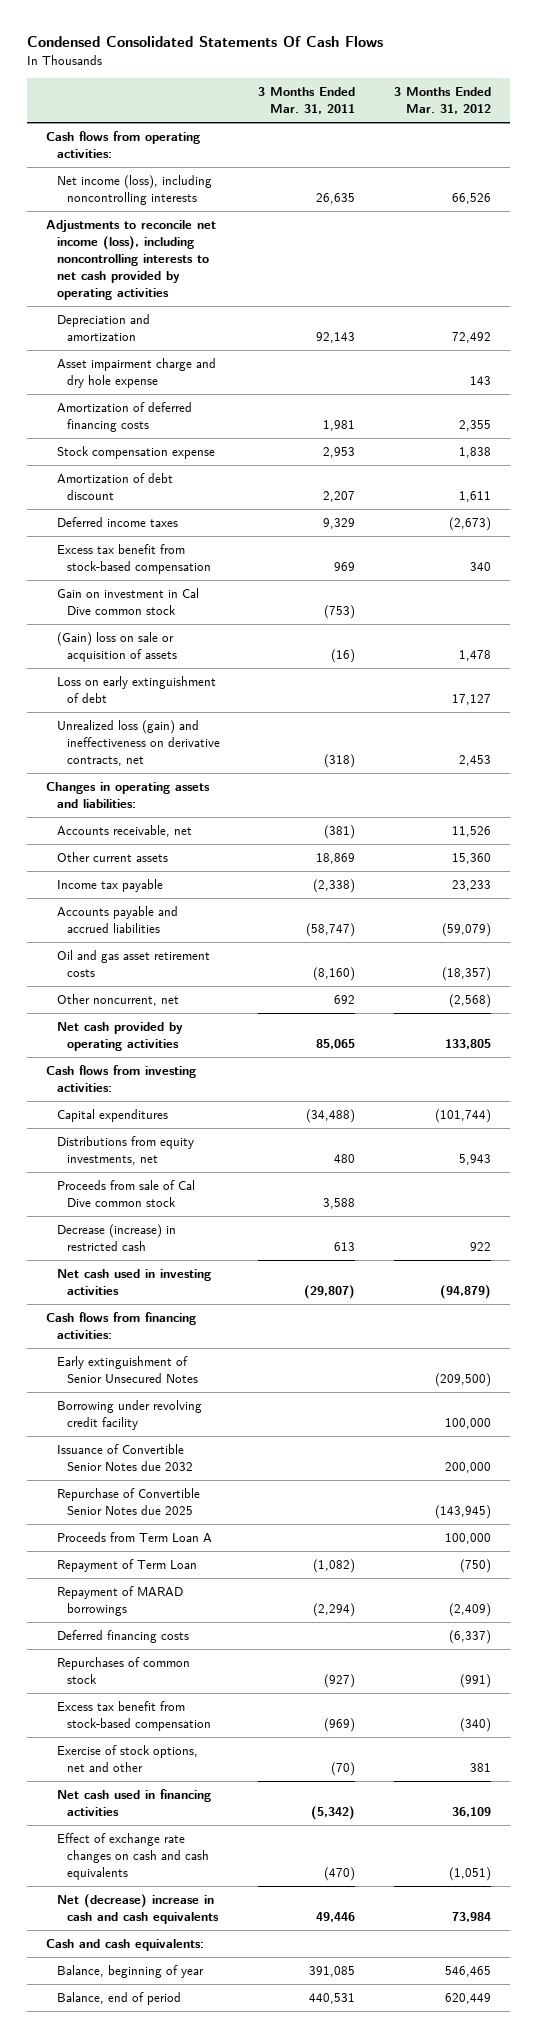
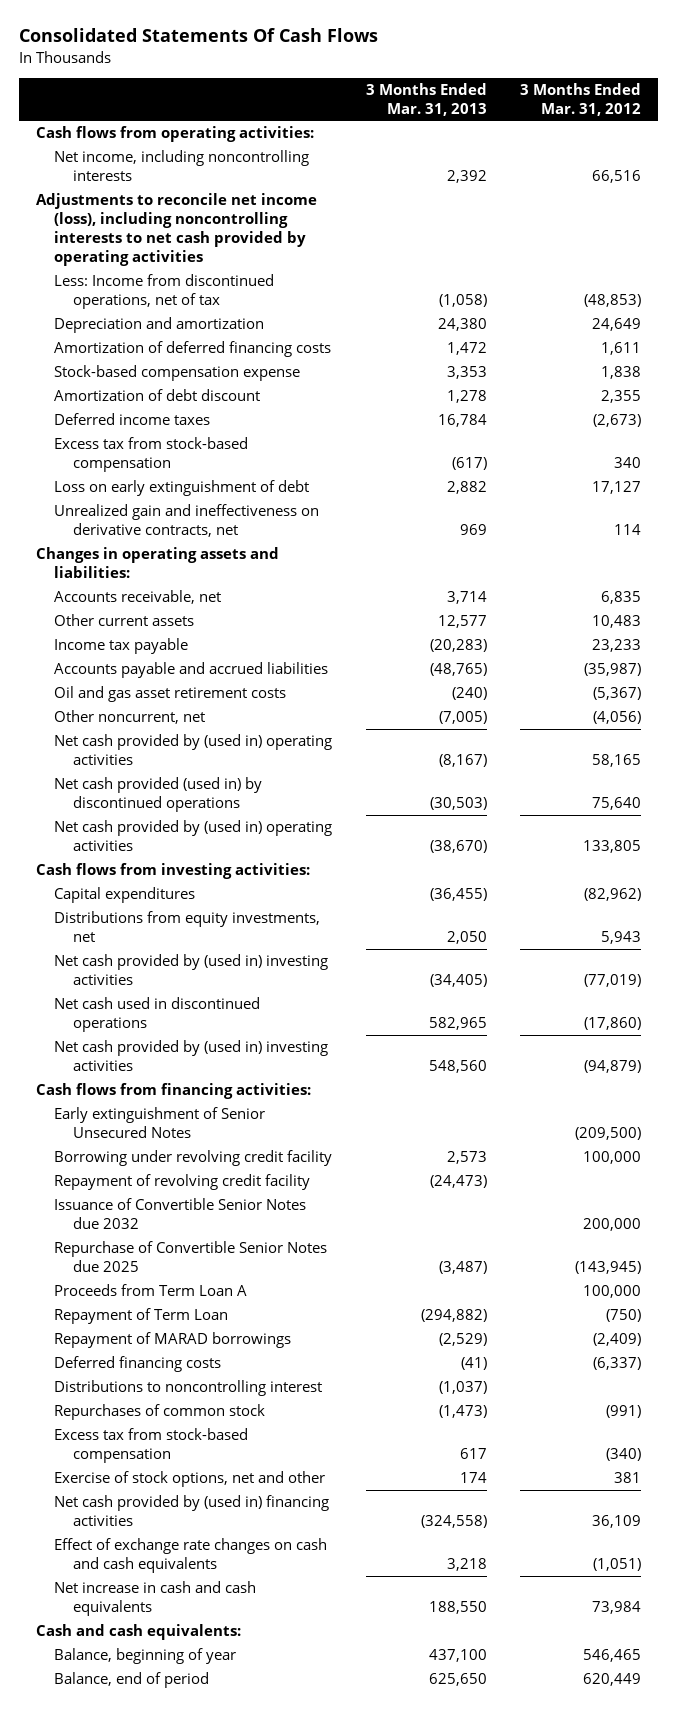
- Condensed Consolidated Statements Of Cash Flows
+ Consolidated Statements Of Cash Flows
- | 3 Months Ended Mar. 31, 2011 | 3 Months Ended Mar. 31, 2012
+ | 3 Months Ended Mar. 31, 2013 | 3 Months Ended Mar. 31, 2012
- Net income (loss), including noncontrolling interests | 26,635 | 66,526
+ Net income, including noncontrolling interests | 2,392 | 66,516
- Depreciation and amortization | 92,143 | 72,492
- Asset impairment charge and dry hole expense | | 143
- Amortization of deferred financing costs | 1,981 | 2,355
- Stock compensation expense | 2,953 | 1,838
- Amortization of debt discount | 2,207 | 1,611
+ Less: Income from discontinued operations, net of tax | (1,058) | (48,853)
+ Depreciation and amortization | 24,380 | 24,649
+ Amortization of deferred financing costs | 1,472 | 1,611
+ Stock-based compensation expense | 3,353 | 1,838
+ Amortization of debt discount | 1,278 | 2,355
- Excess tax benefit from stock-based compensation | 969 | 340
- Gain on investment in Cal Dive common stock | (753) |
- (Gain) loss on sale or acquisition of assets | (16) | 1,478
+ Excess tax from stock-based compensation | (617) | 340
- Unrealized loss (gain) and ineffectiveness on derivative contracts, net | (318) | 2,453
+ Unrealized gain and ineffectiveness on derivative contracts, net | 969 | 114
- Accounts receivable, net | (381) | 11,526
- Other current assets | 18,869 | 15,360
+ Accounts receivable, net | 3,714 | 6,835
+ Other current assets | 12,577 | 10,483
- Accounts payable and accrued liabilities | (58,747) | (59,079)
- Oil and gas asset retirement costs | (8,160) | (18,357)
- Other noncurrent, net | 692 | (2,568)
- Net cash provided by operating activities | 85,065 | 133,805
+ Accounts payable and accrued liabilities | (48,765) | (35,987)
+ Oil and gas asset retirement costs | (240) | (5,367)
+ Other noncurrent, net | (7,005) | (4,056)
+ Net cash provided by (used in) operating activities | (8,167) | 58,165
+ Net cash provided (used in) by discontinued operations | (30,503) | 75,640
+ Net cash provided by (used in) operating activities | (38,670) | 133,805
- Capital expenditures | (34,488) | (101,744)
+ Capital expenditures | (36,455) | (82,962)
- Proceeds from sale of Cal Dive common stock | 3,588 |
- Decrease (increase) in restricted cash | 613 | 922
- Net cash used in investing activities | (29,807) | (94,879)
+ Net cash provided by (used in) investing activities | (34,405) | (77,019)
+ Net cash used in discontinued operations | 582,965 | (17,860)
+ Net cash provided by (used in) investing activities | 548,560 | (94,879)
+ Repayment of revolving credit facility | (24,473) |
+ Distributions to noncontrolling interest | (1,037) |
- Excess tax benefit from stock-based compensation | (969) | (340)
+ Excess tax from stock-based compensation | 617 | (340)
- Net cash used in financing activities | (5,342) | 36,109
+ Net cash provided by (used in) financing activities | (324,558) | 36,109
- Net (decrease) increase in cash and cash equivalents | 49,446 | 73,984
+ Net increase in cash and cash equivalents | 188,550 | 73,984

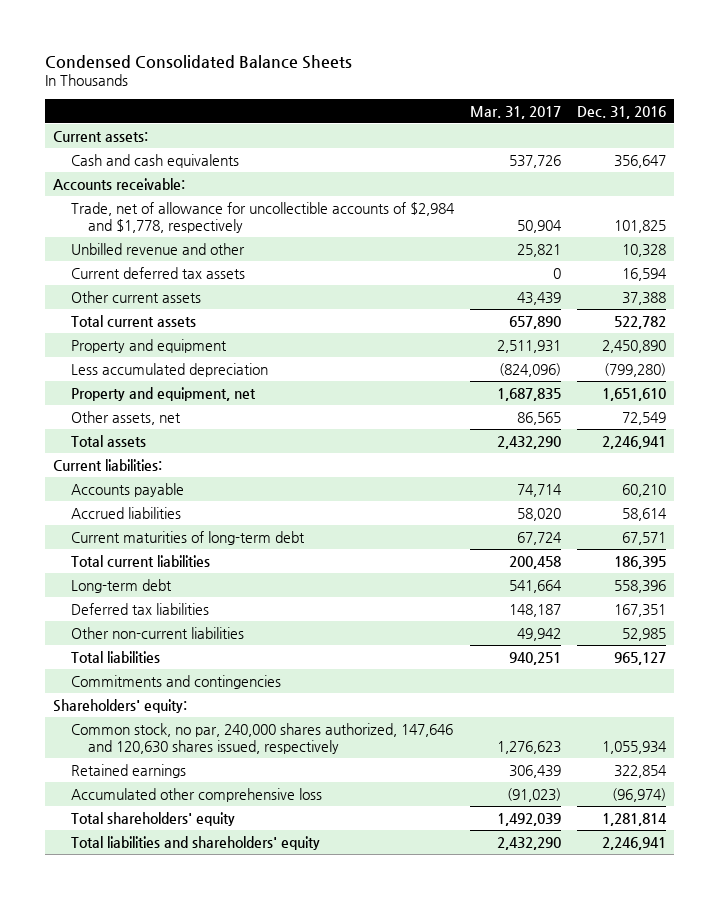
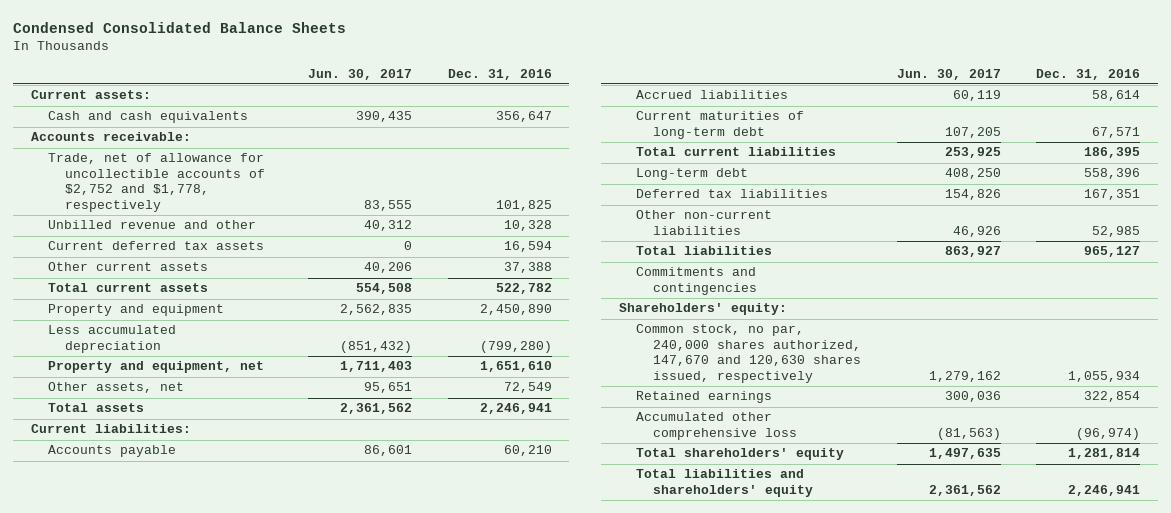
- | Mar. 31, 2017 | Dec. 31, 2016
+ | Jun. 30, 2017 | Dec. 31, 2016
- Trade, net of allowance for uncollectible accounts of $2,984 and $1,778, respectively | 50,904 | 101,825
+ Trade, net of allowance for uncollectible accounts of $2,752 and $1,778, respectively | 83,555 | 101,825
- Common stock, no par, 240,000 shares authorized, 147,646 and 120,630 shares issued, respectively | 1,276,623 | 1,055,934
+ Common stock, no par, 240,000 shares authorized, 147,670 and 120,630 shares issued, respectively | 1,279,162 | 1,055,934

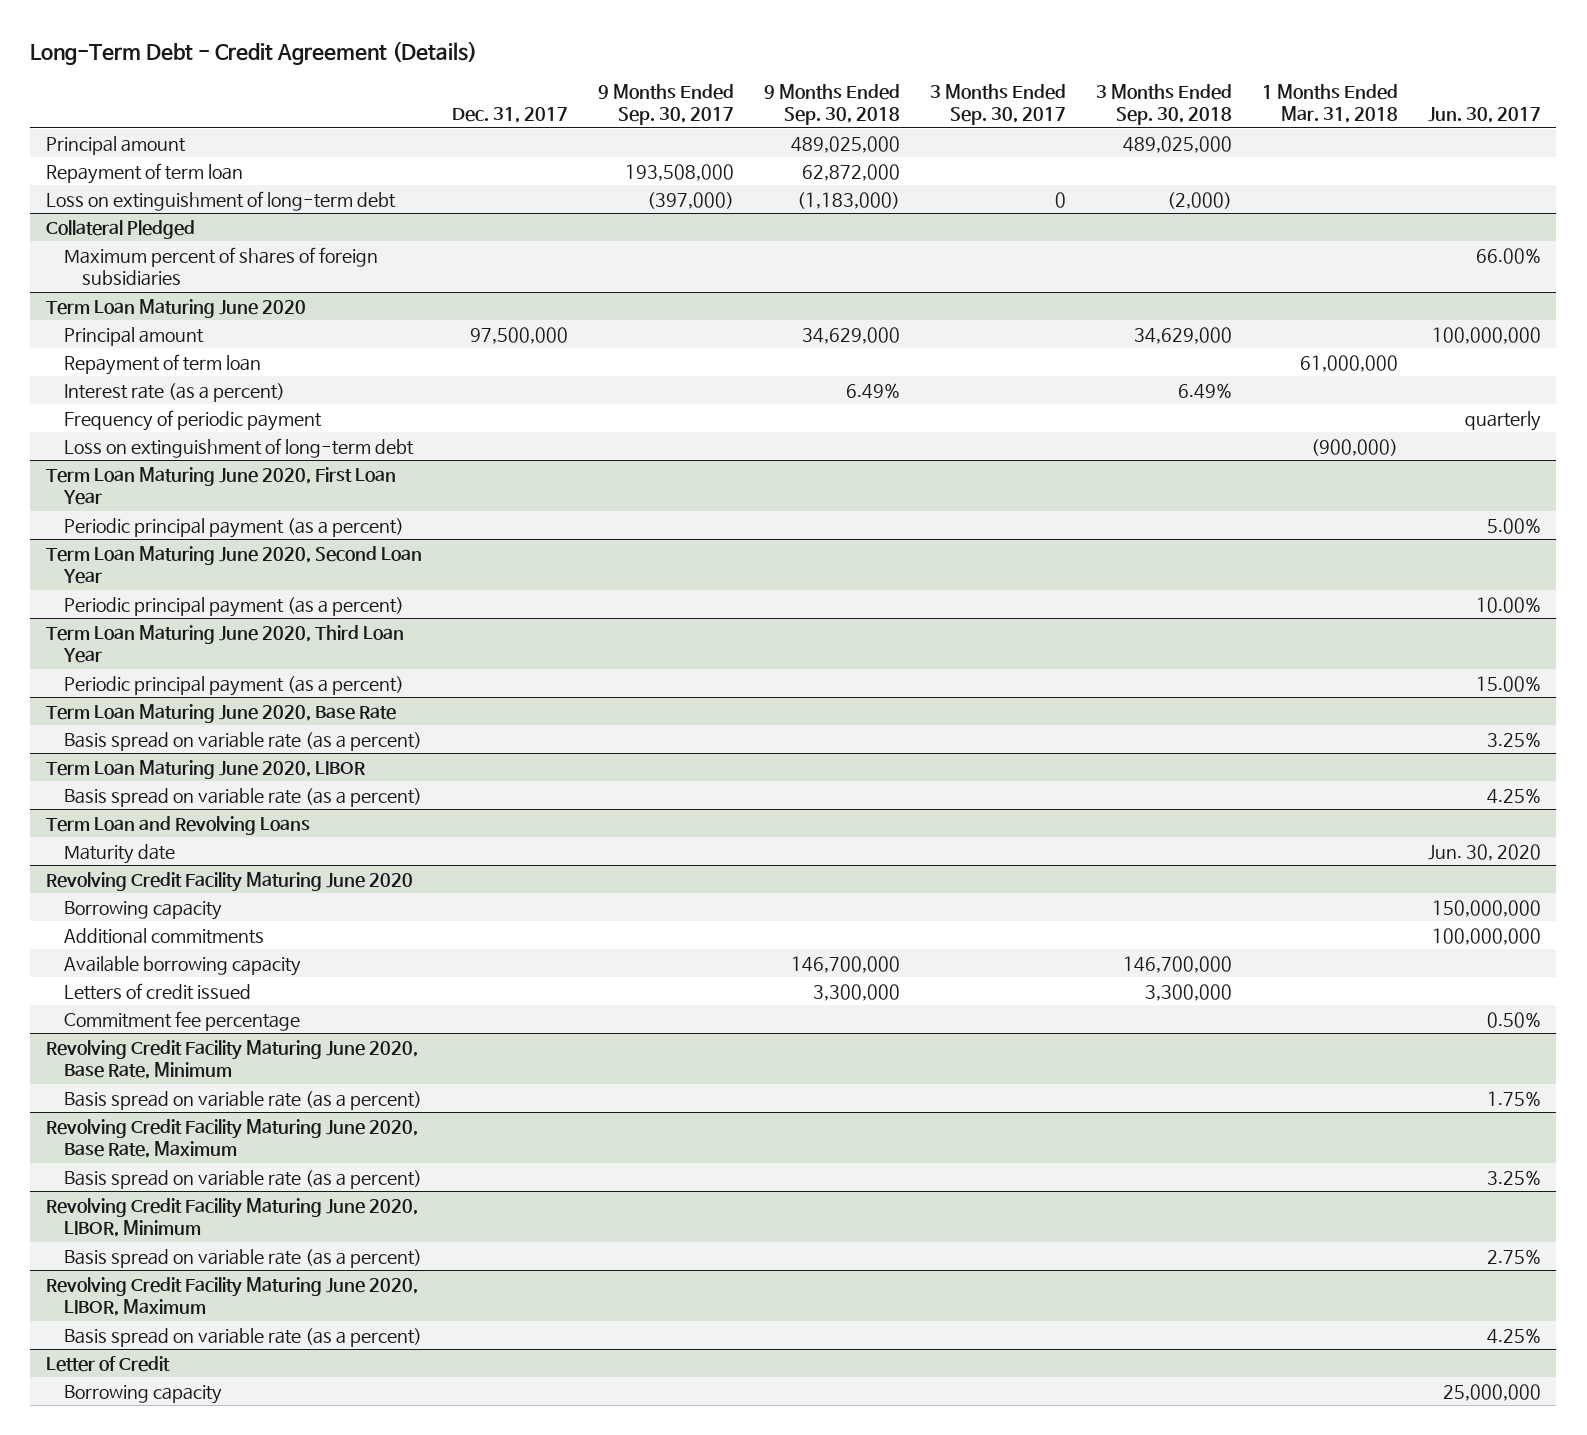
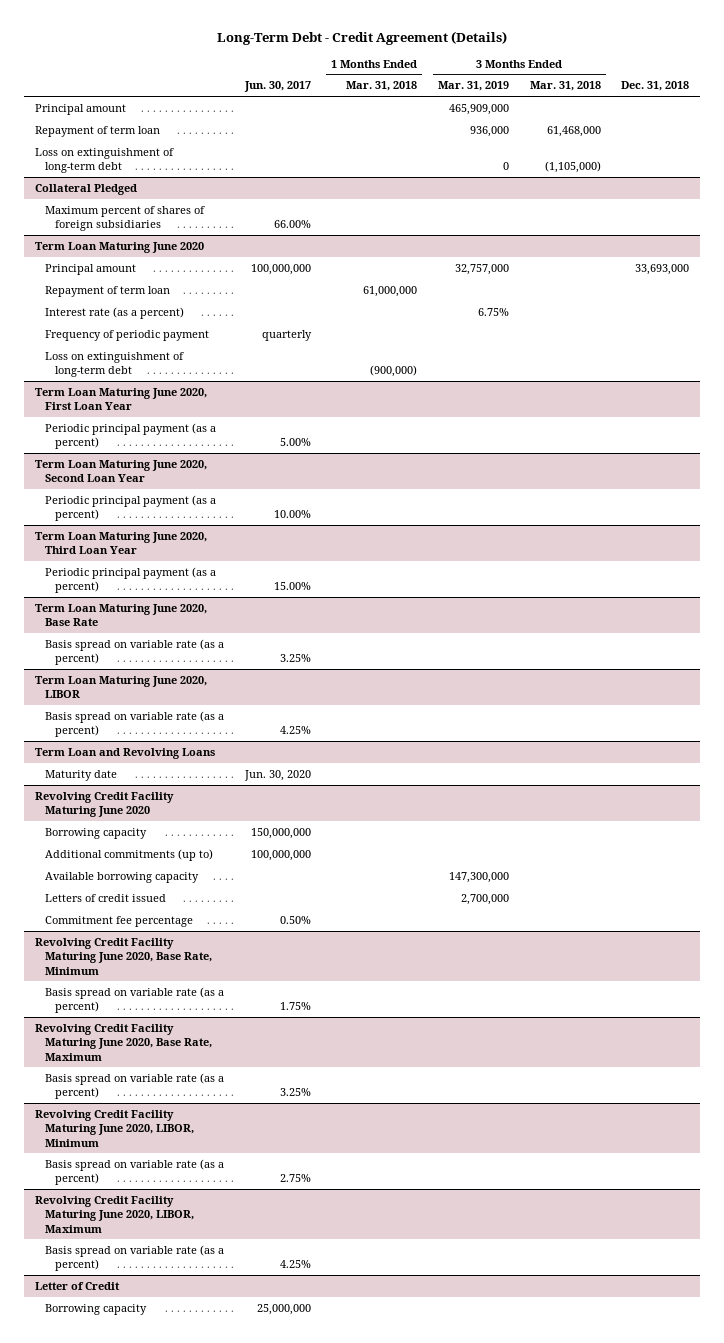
- | Dec. 31, 2017 | 9 Months Ended Sep. 30, 2017 | 9 Months Ended Sep. 30, 2018 | 3 Months Ended Sep. 30, 2017 | 3 Months Ended Sep. 30, 2018 | 1 Months Ended Mar. 31, 2018 | Jun. 30, 2017
+ | Jun. 30, 2017 | 1 Months Ended Mar. 31, 2018 | 3 Months Ended Mar. 31, 2019 | 3 Months Ended Mar. 31, 2018 | Dec. 31, 2018
@ Revolving Credit Facility Maturing June 2020
- Additional commitments | | | | | | | 100,000,000
+ Additional commitments (up to) | 100,000,000 | | | |

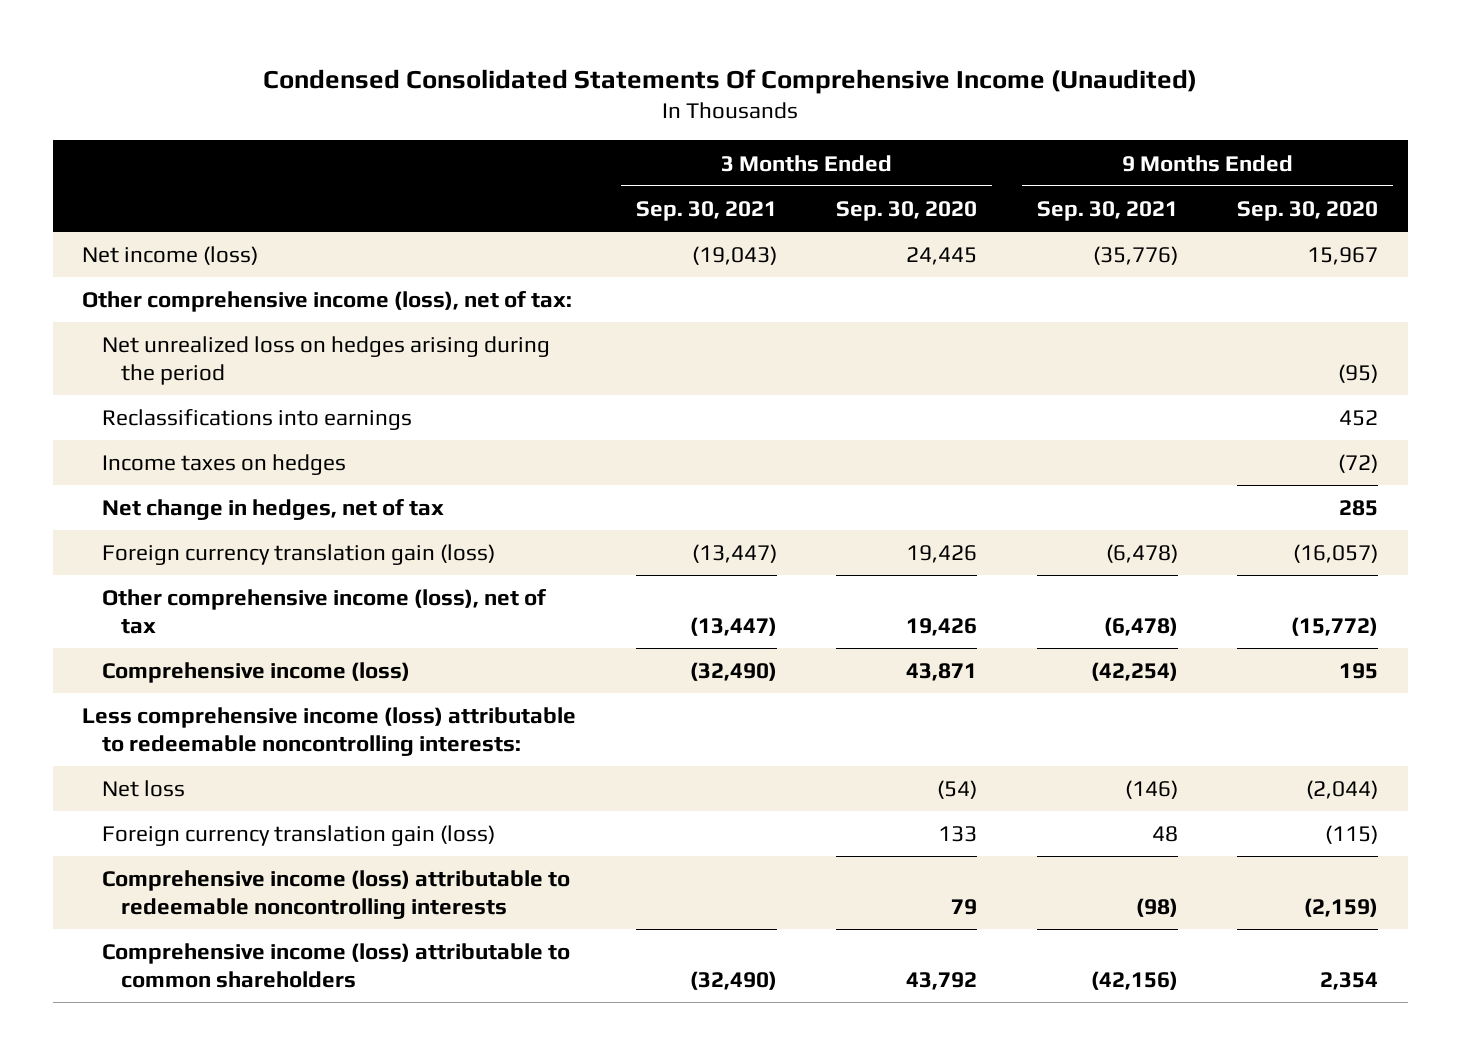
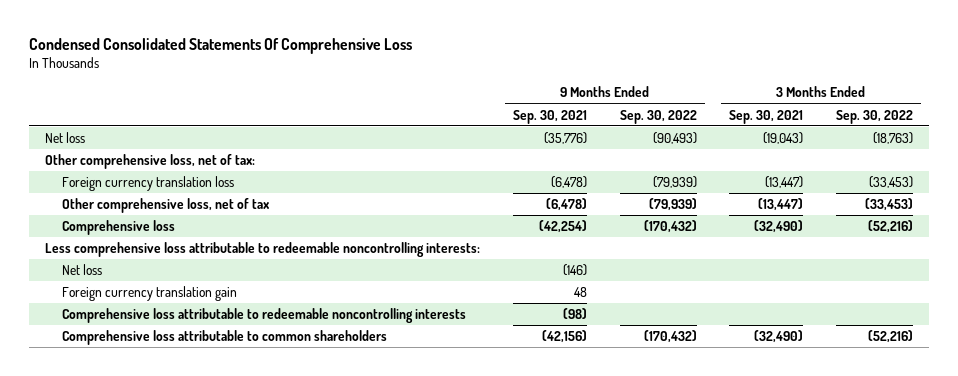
- Condensed Consolidated Statements Of Comprehensive Income (Unaudited)
+ Condensed Consolidated Statements Of Comprehensive Loss
- | 3 Months Ended Sep. 30, 2021 | 3 Months Ended Sep. 30, 2020 | 9 Months Ended Sep. 30, 2021 | 9 Months Ended Sep. 30, 2020
+ | 9 Months Ended Sep. 30, 2021 | 9 Months Ended Sep. 30, 2022 | 3 Months Ended Sep. 30, 2021 | 3 Months Ended Sep. 30, 2022
- Net income (loss) | (19,043) | 24,445 | (35,776) | 15,967
- Other comprehensive income (loss), net of tax:
- Net unrealized loss on hedges arising during the period | | | | (95)
- Reclassifications into earnings | | | | 452
- Income taxes on hedges | | | | (72)
- Net change in hedges, net of tax | | | | 285
- Foreign currency translation gain (loss) | (13,447) | 19,426 | (6,478) | (16,057)
- Other comprehensive income (loss), net of tax | (13,447) | 19,426 | (6,478) | (15,772)
- Comprehensive income (loss) | (32,490) | 43,871 | (42,254) | 195
- Less comprehensive income (loss) attributable to redeemable noncontrolling interests:
+ Net loss | (35,776) | (90,493) | (19,043) | (18,763)
+ Other comprehensive loss, net of tax:
+ Foreign currency translation loss | (6,478) | (79,939) | (13,447) | (33,453)
+ Other comprehensive loss, net of tax | (6,478) | (79,939) | (13,447) | (33,453)
+ Comprehensive loss | (42,254) | (170,432) | (32,490) | (52,216)
+ Less comprehensive loss attributable to redeemable noncontrolling interests:
- Foreign currency translation gain (loss) | | 133 | 48 | (115)
- Comprehensive income (loss) attributable to redeemable noncontrolling interests | | 79 | (98) | (2,159)
- Comprehensive income (loss) attributable to common shareholders | (32,490) | 43,792 | (42,156) | 2,354
+ Foreign currency translation gain | 48 | | |
+ Comprehensive loss attributable to redeemable noncontrolling interests | (98) | | |
+ Comprehensive loss attributable to common shareholders | (42,156) | (170,432) | (32,490) | (52,216)

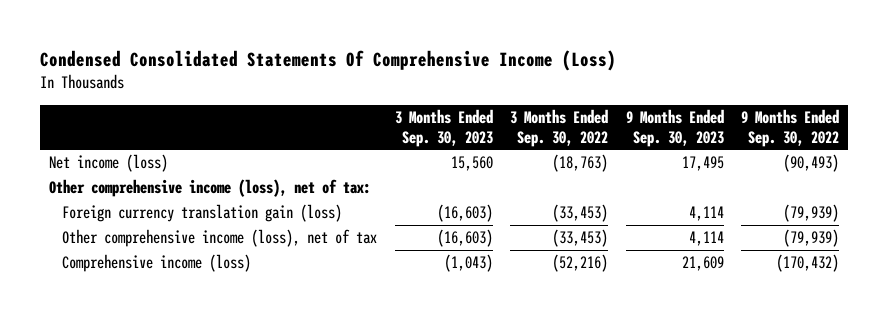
- Condensed Consolidated Statements Of Comprehensive Loss
+ Condensed Consolidated Statements Of Comprehensive Income (Loss)
- | 9 Months Ended Sep. 30, 2021 | 9 Months Ended Sep. 30, 2022 | 3 Months Ended Sep. 30, 2021 | 3 Months Ended Sep. 30, 2022
+ | 3 Months Ended Sep. 30, 2023 | 3 Months Ended Sep. 30, 2022 | 9 Months Ended Sep. 30, 2023 | 9 Months Ended Sep. 30, 2022
- Net loss | (35,776) | (90,493) | (19,043) | (18,763)
- Other comprehensive loss, net of tax:
- Foreign currency translation loss | (6,478) | (79,939) | (13,447) | (33,453)
- Other comprehensive loss, net of tax | (6,478) | (79,939) | (13,447) | (33,453)
- Comprehensive loss | (42,254) | (170,432) | (32,490) | (52,216)
- Less comprehensive loss attributable to redeemable noncontrolling interests:
- Net loss | (146) | | |
- Foreign currency translation gain | 48 | | |
- Comprehensive loss attributable to redeemable noncontrolling interests | (98) | | |
- Comprehensive loss attributable to common shareholders | (42,156) | (170,432) | (32,490) | (52,216)
+ Net income (loss) | 15,560 | (18,763) | 17,495 | (90,493)
+ Other comprehensive income (loss), net of tax:
+ Foreign currency translation gain (loss) | (16,603) | (33,453) | 4,114 | (79,939)
+ Other comprehensive income (loss), net of tax | (16,603) | (33,453) | 4,114 | (79,939)
+ Comprehensive income (loss) | (1,043) | (52,216) | 21,609 | (170,432)

